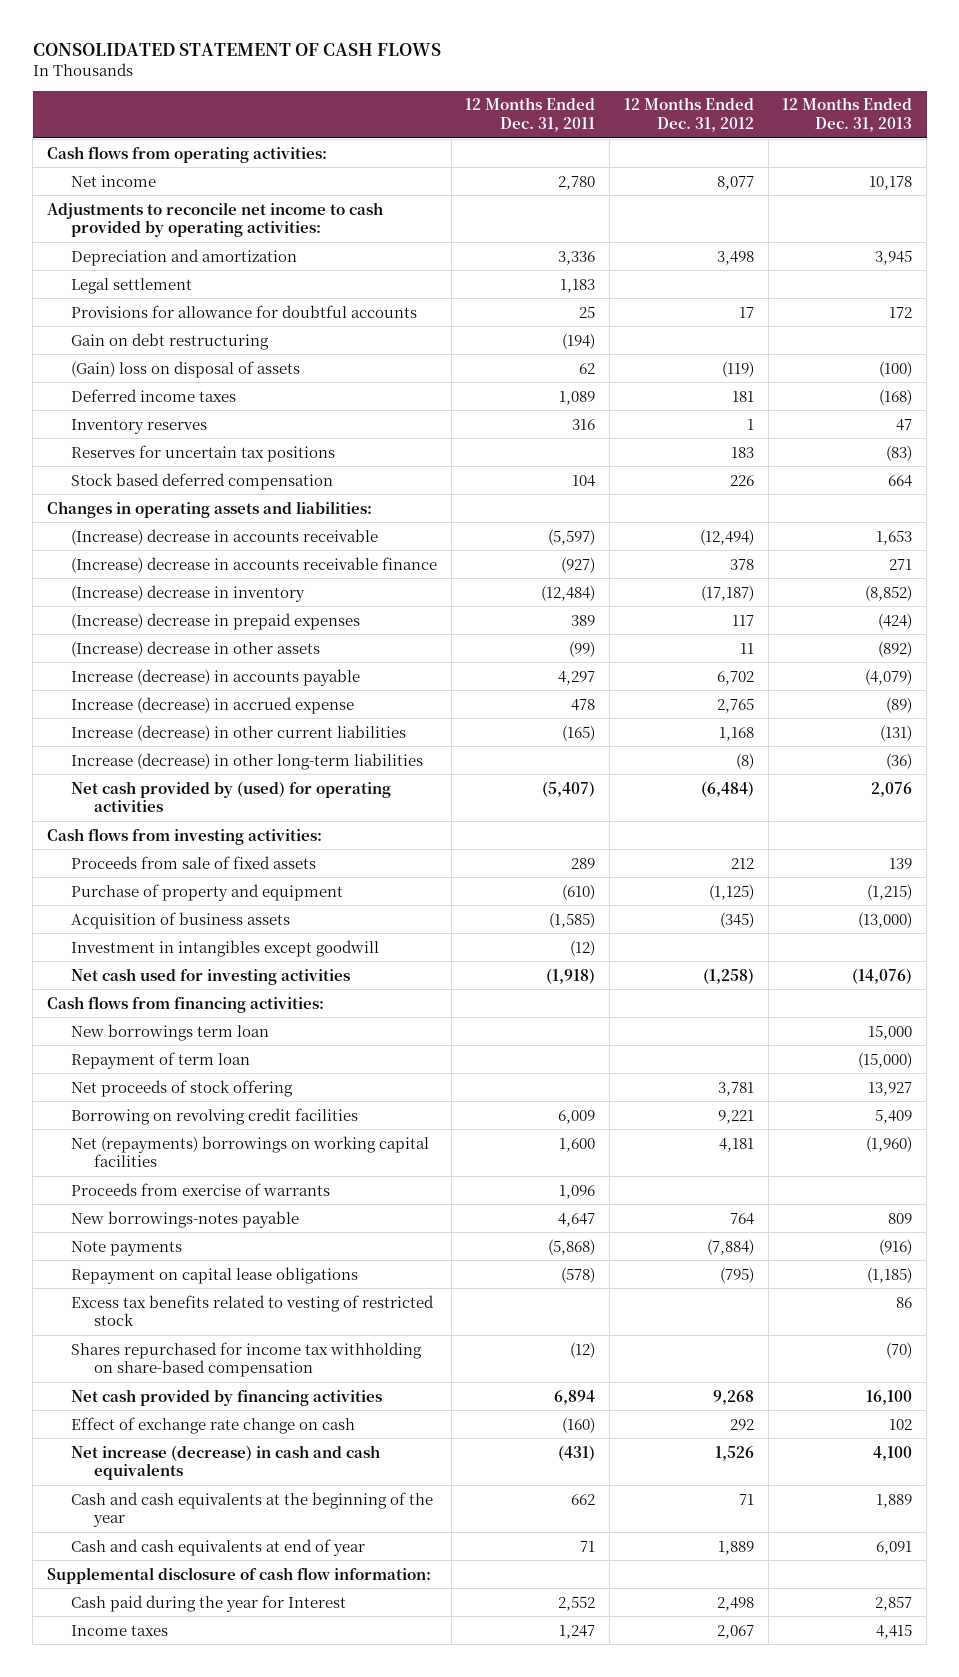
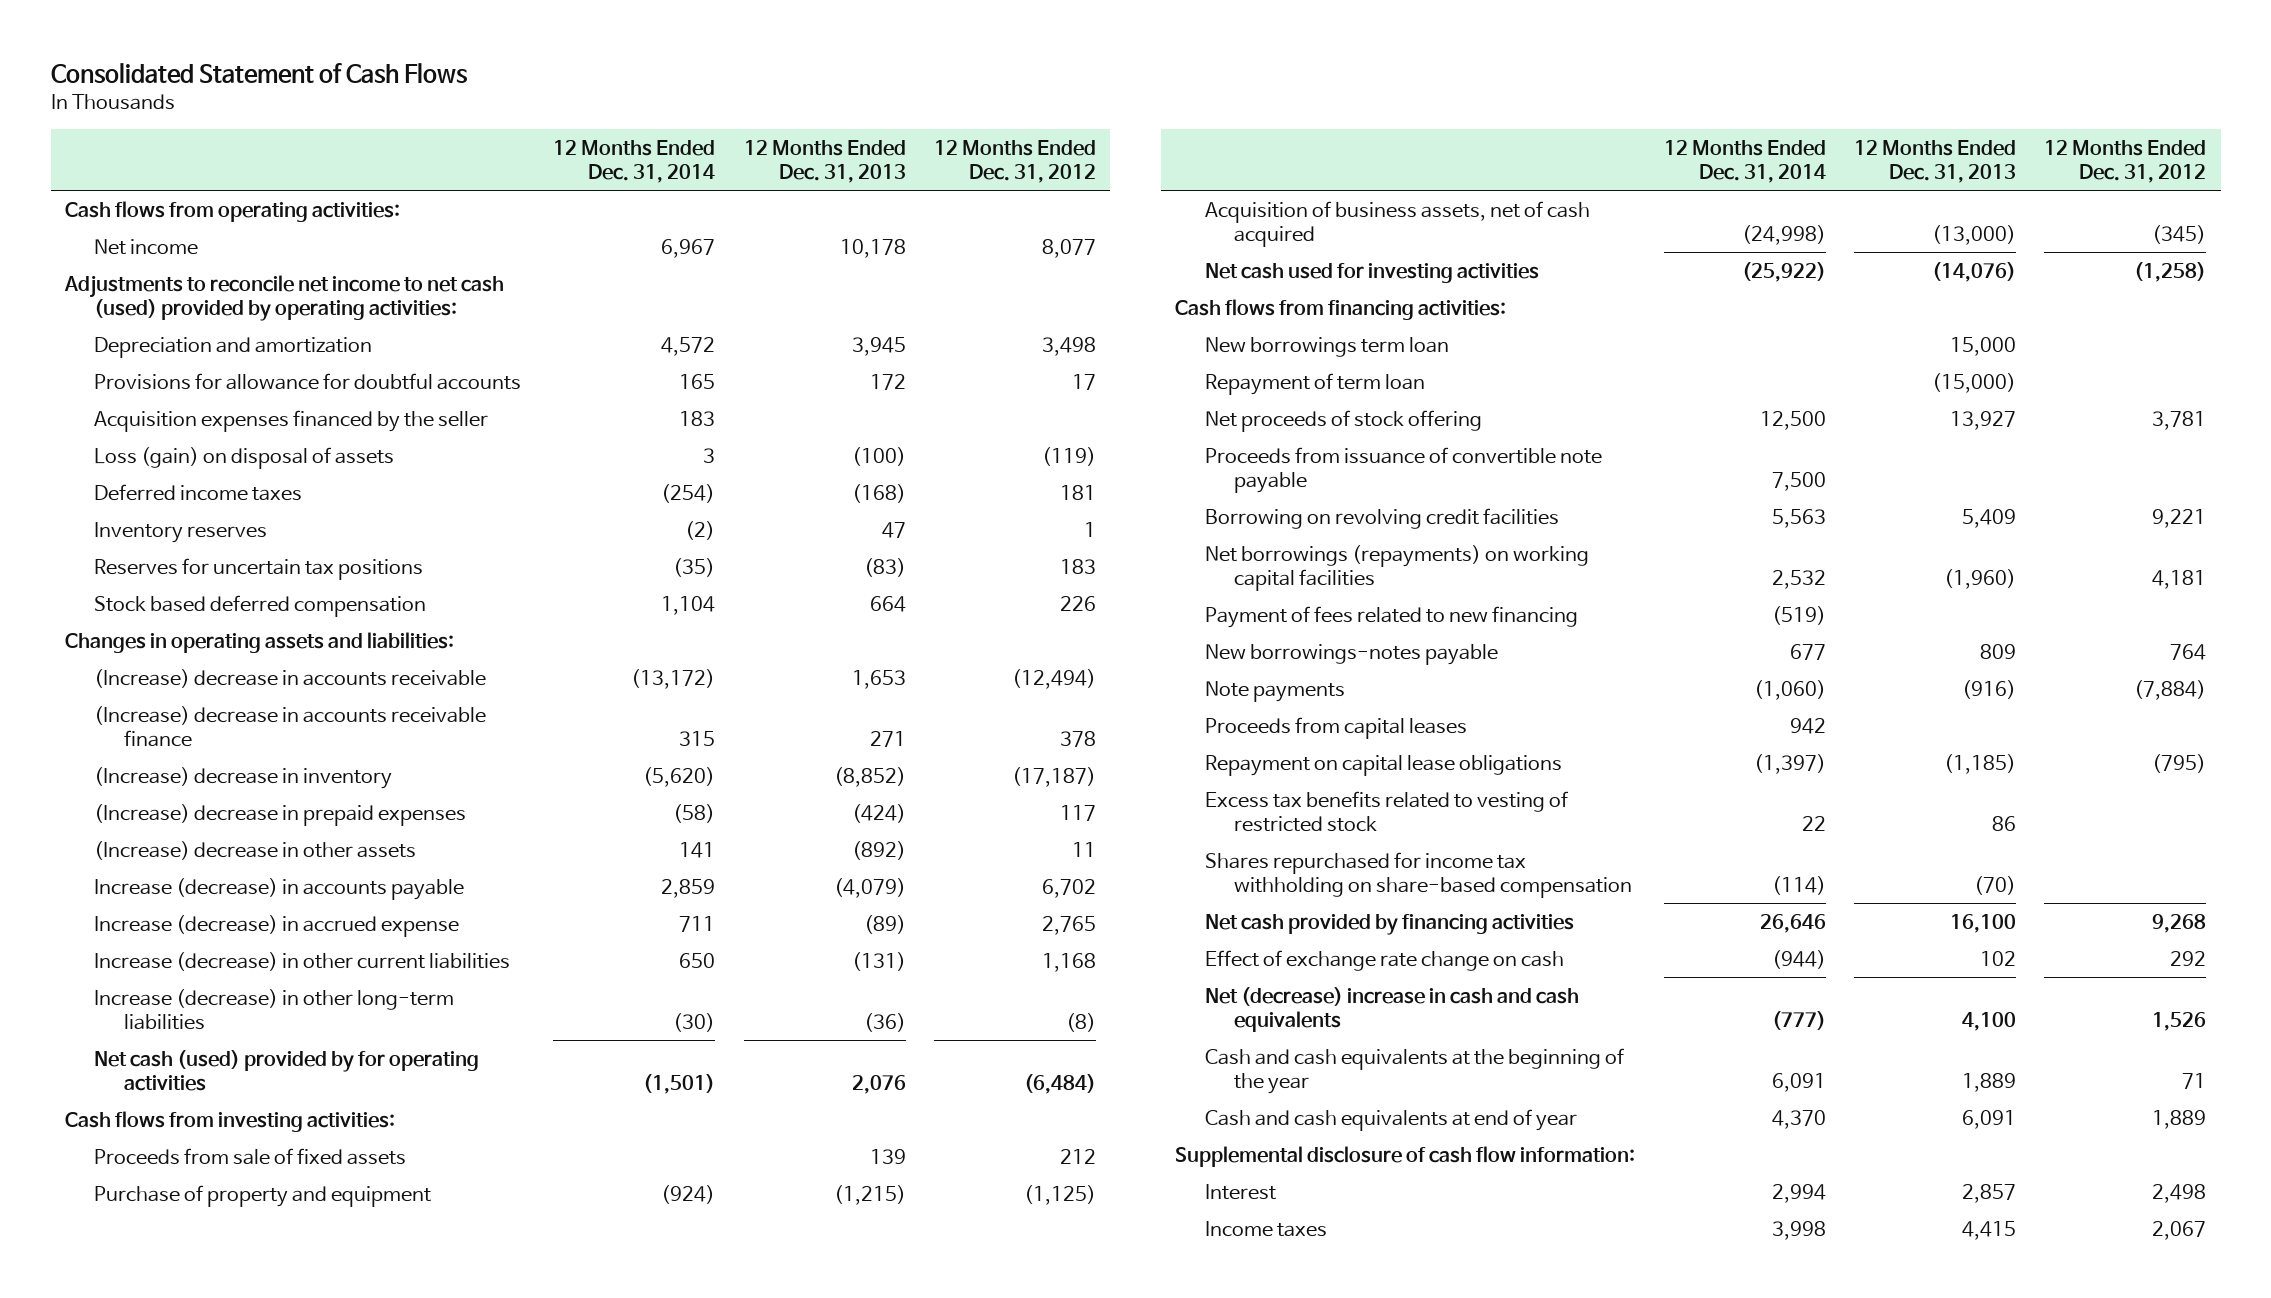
- CONSOLIDATED STATEMENT OF CASH FLOWS
+ Consolidated Statement of Cash Flows
- | 12 Months Ended Dec. 31, 2011 | 12 Months Ended Dec. 31, 2012 | 12 Months Ended Dec. 31, 2013
+ | 12 Months Ended Dec. 31, 2014 | 12 Months Ended Dec. 31, 2013 | 12 Months Ended Dec. 31, 2012
- Adjustments to reconcile net income to cash provided by operating activities:
+ Adjustments to reconcile net income to net cash (used) provided by operating activities:
- Legal settlement | 1,183 | |
- Gain on debt restructuring | (194) | |
- (Gain) loss on disposal of assets | 62 | (119) | (100)
+ Acquisition expenses financed by the seller | 183 | |
+ Loss (gain) on disposal of assets | 3 | (100) | (119)
- Net cash provided by (used) for operating activities | (5,407) | (6,484) | 2,076
+ Net cash (used) provided by for operating activities | (1,501) | 2,076 | (6,484)
- Acquisition of business assets | (1,585) | (345) | (13,000)
- Investment in intangibles except goodwill | (12) | |
+ Acquisition of business assets, net of cash acquired | (24,998) | (13,000) | (345)
+ Proceeds from issuance of convertible note payable | 7,500 | |
- Net (repayments) borrowings on working capital facilities | 1,600 | 4,181 | (1,960)
- Proceeds from exercise of warrants | 1,096 | |
+ Net borrowings (repayments) on working capital facilities | 2,532 | (1,960) | 4,181
+ Payment of fees related to new financing | (519) | |
+ Proceeds from capital leases | 942 | |
- Net increase (decrease) in cash and cash equivalents | (431) | 1,526 | 4,100
+ Net (decrease) increase in cash and cash equivalents | (777) | 4,100 | 1,526
- Cash paid during the year for Interest | 2,552 | 2,498 | 2,857
+ Interest | 2,994 | 2,857 | 2,498

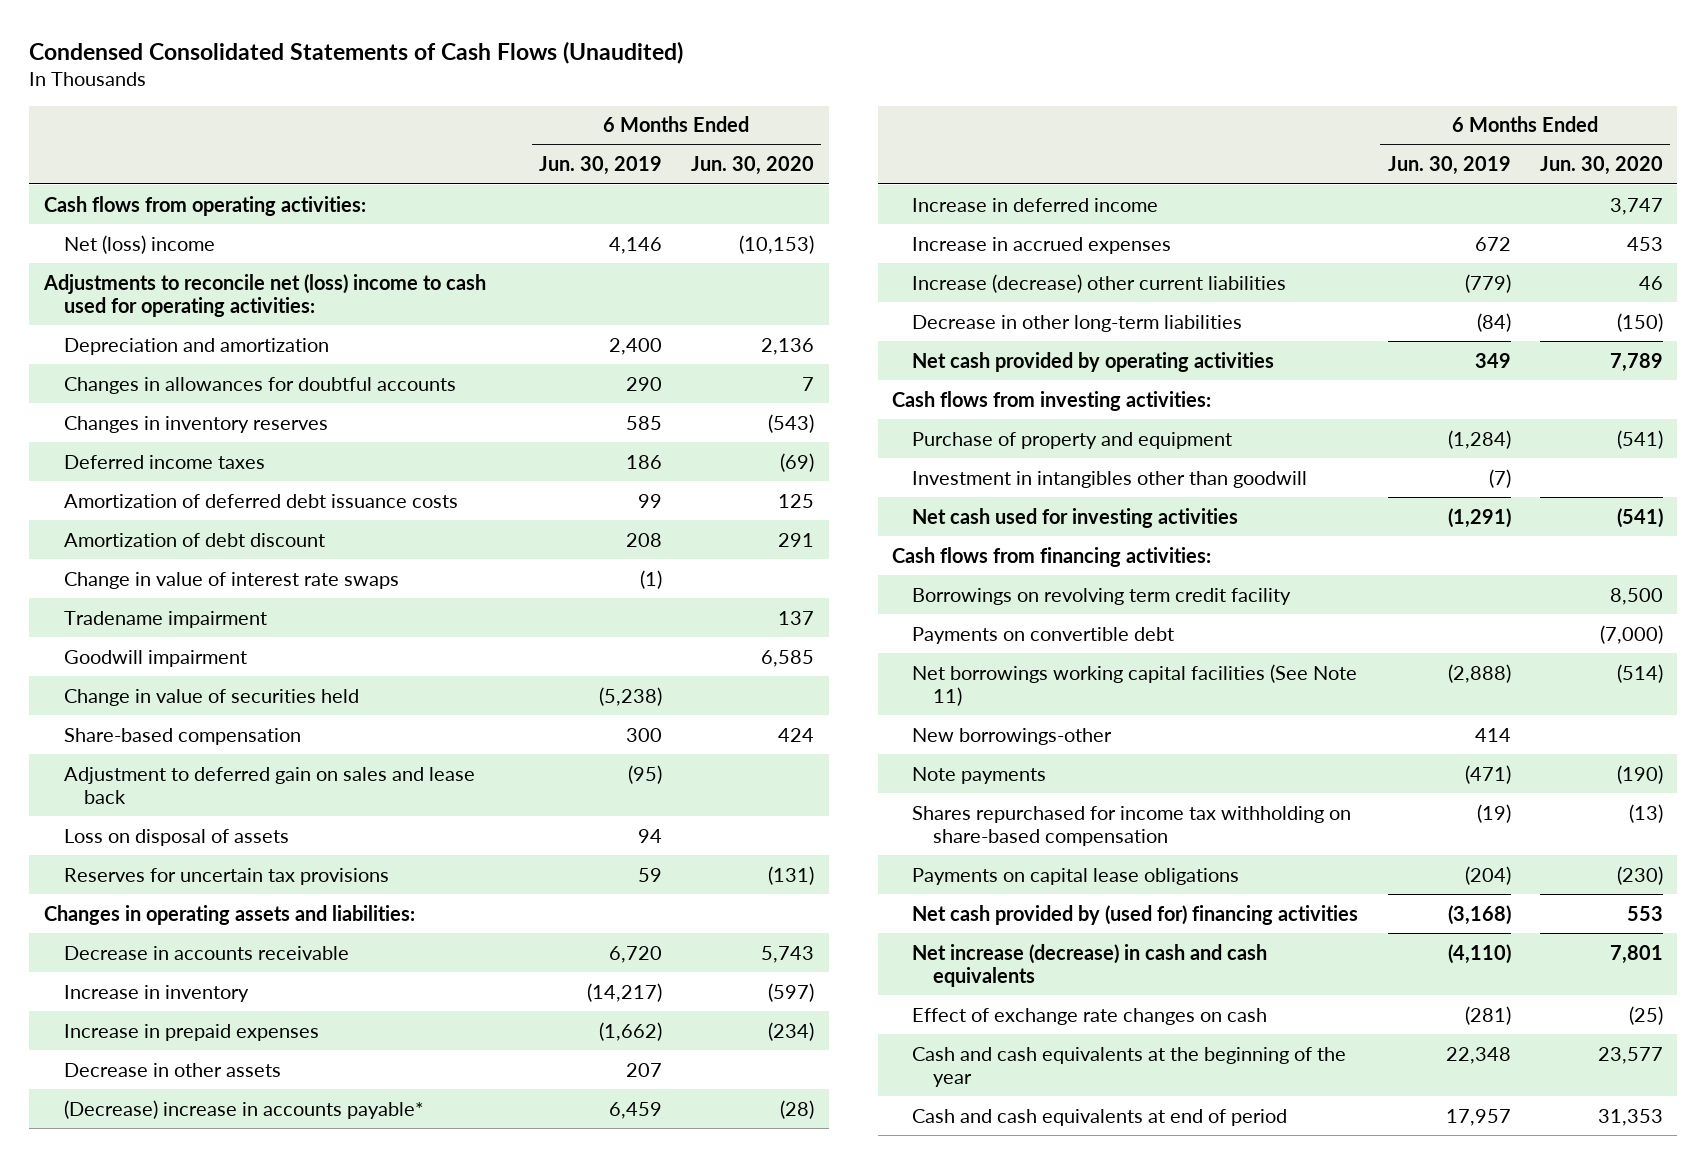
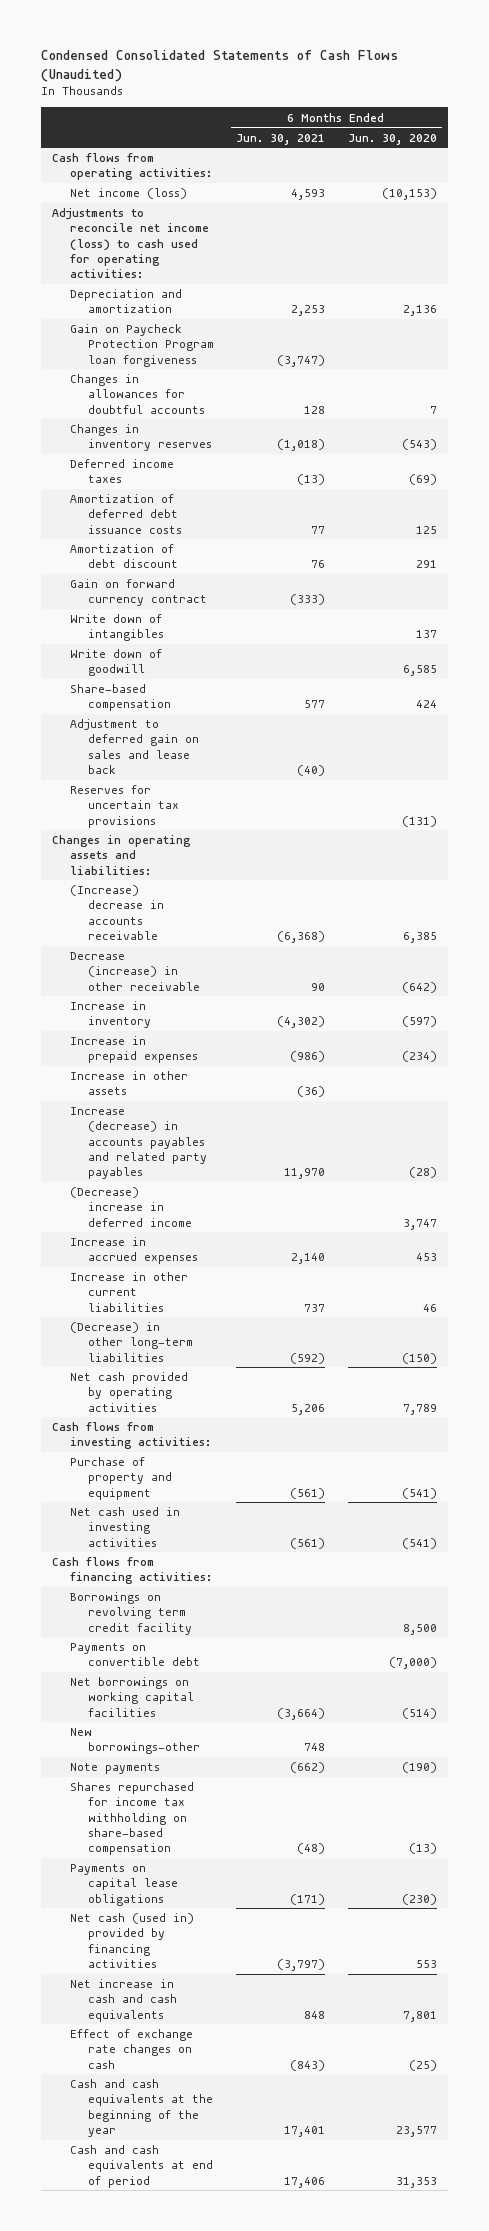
- | 6 Months Ended Jun. 30, 2019 | 6 Months Ended Jun. 30, 2020
+ | 6 Months Ended Jun. 30, 2021 | 6 Months Ended Jun. 30, 2020
- Net (loss) income | 4,146 | (10,153)
- Adjustments to reconcile net (loss) income to cash used for operating activities:
+ Net income (loss) | 4,593 | (10,153)
+ Adjustments to reconcile net income (loss) to cash used for operating activities:
+ Gain on Paycheck Protection Program loan forgiveness | (3,747) |
- Change in value of interest rate swaps | (1) |
- Tradename impairment | | 137
- Goodwill impairment | | 6,585
- Change in value of securities held | (5,238) |
+ Gain on forward currency contract | (333) |
+ Write down of intangibles | | 137
+ Write down of goodwill | | 6,585
- Loss on disposal of assets | 94 |
- Decrease in accounts receivable | 6,720 | 5,743
+ (Increase) decrease in accounts receivable | (6,368) | 6,385
+ Decrease (increase) in other receivable | 90 | (642)
- Decrease in other assets | 207 |
- (Decrease) increase in accounts payable* | 6,459 | (28)
- Increase in deferred income | | 3,747
+ Increase in other assets | (36) |
+ Increase (decrease) in accounts payables and related party payables | 11,970 | (28)
+ (Decrease) increase in deferred income | | 3,747
- Increase (decrease) other current liabilities | (779) | 46
- Decrease in other long-term liabilities | (84) | (150)
+ Increase in other current liabilities | 737 | 46
+ (Decrease) in other long-term liabilities | (592) | (150)
- Investment in intangibles other than goodwill | (7) |
- Net cash used for investing activities | (1,291) | (541)
+ Net cash used in investing activities | (561) | (541)
- Net borrowings working capital facilities (See Note 11) | (2,888) | (514)
+ Net borrowings on working capital facilities | (3,664) | (514)
- Net cash provided by (used for) financing activities | (3,168) | 553
- Net increase (decrease) in cash and cash equivalents | (4,110) | 7,801
+ Net cash (used in) provided by financing activities | (3,797) | 553
+ Net increase in cash and cash equivalents | 848 | 7,801

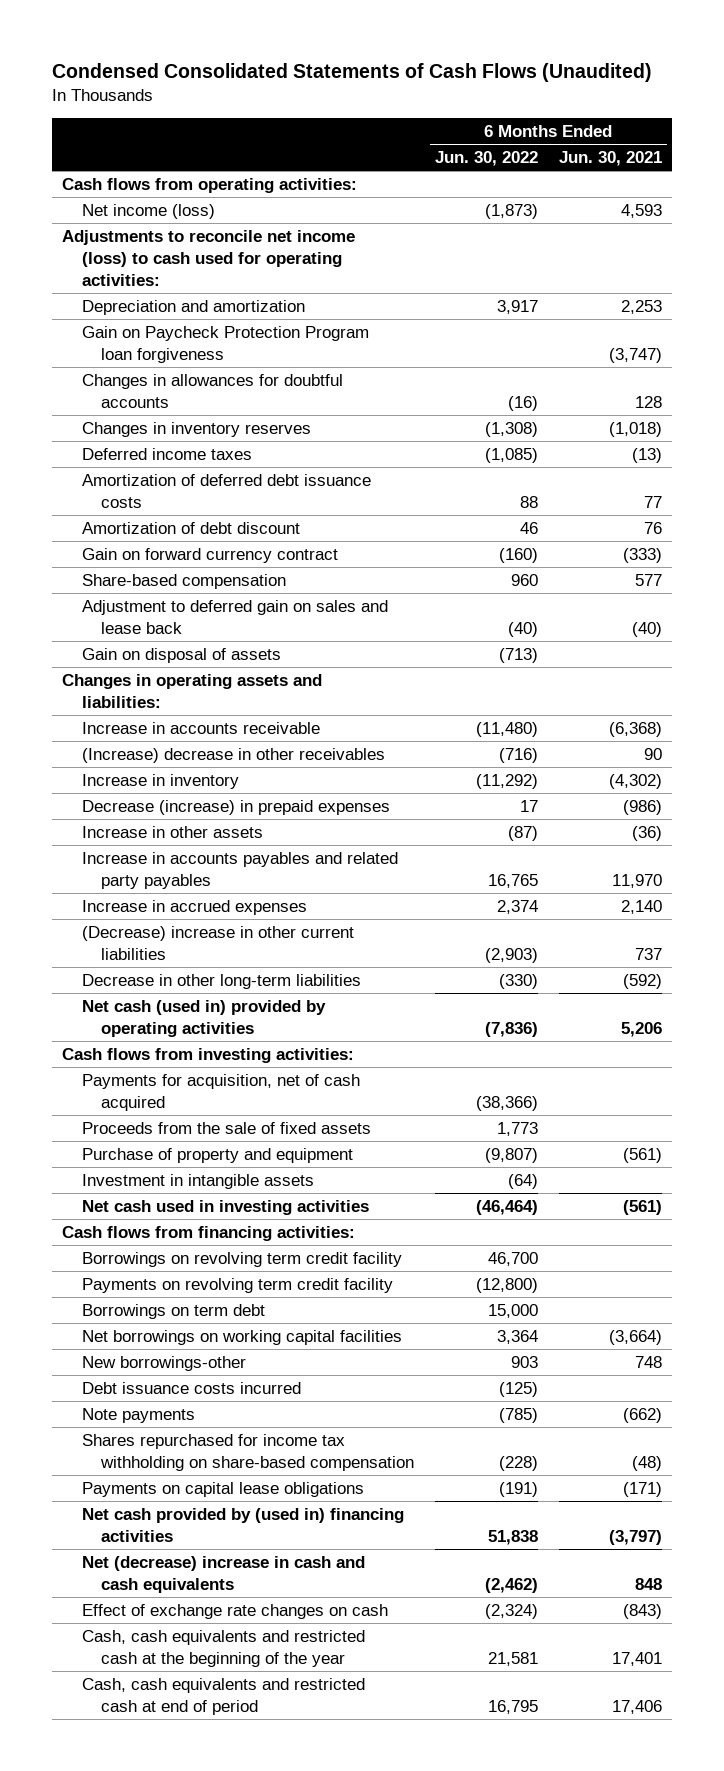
- | 6 Months Ended Jun. 30, 2021 | 6 Months Ended Jun. 30, 2020
+ | 6 Months Ended Jun. 30, 2022 | 6 Months Ended Jun. 30, 2021
- Write down of intangibles | | 137
- Write down of goodwill | | 6,585
- Reserves for uncertain tax provisions | | (131)
+ Gain on disposal of assets | (713) |
- (Increase) decrease in accounts receivable | (6,368) | 6,385
- Decrease (increase) in other receivable | 90 | (642)
+ Increase in accounts receivable | (11,480) | (6,368)
+ (Increase) decrease in other receivables | (716) | 90
- Increase in prepaid expenses | (986) | (234)
+ Decrease (increase) in prepaid expenses | 17 | (986)
- Increase (decrease) in accounts payables and related party payables | 11,970 | (28)
- (Decrease) increase in deferred income | | 3,747
+ Increase in accounts payables and related party payables | 16,765 | 11,970
- Increase in other current liabilities | 737 | 46
- (Decrease) in other long-term liabilities | (592) | (150)
- Net cash provided by operating activities | 5,206 | 7,789
+ (Decrease) increase in other current liabilities | (2,903) | 737
+ Decrease in other long-term liabilities | (330) | (592)
+ Net cash (used in) provided by operating activities | (7,836) | 5,206
+ Payments for acquisition, net of cash acquired | (38,366) |
+ Proceeds from the sale of fixed assets | 1,773 |
+ Investment in intangible assets | (64) |
- Payments on convertible debt | | (7,000)
+ Payments on revolving term credit facility | (12,800) |
+ Borrowings on term debt | 15,000 |
+ Debt issuance costs incurred | (125) |
- Net cash (used in) provided by financing activities | (3,797) | 553
- Net increase in cash and cash equivalents | 848 | 7,801
+ Net cash provided by (used in) financing activities | 51,838 | (3,797)
+ Net (decrease) increase in cash and cash equivalents | (2,462) | 848
- Cash and cash equivalents at the beginning of the year | 17,401 | 23,577
- Cash and cash equivalents at end of period | 17,406 | 31,353
+ Cash, cash equivalents and restricted cash at the beginning of the year | 21,581 | 17,401
+ Cash, cash equivalents and restricted cash at end of period | 16,795 | 17,406

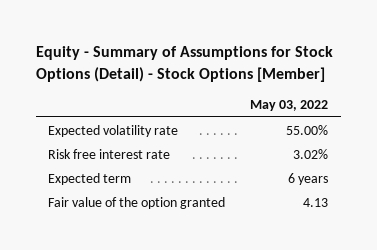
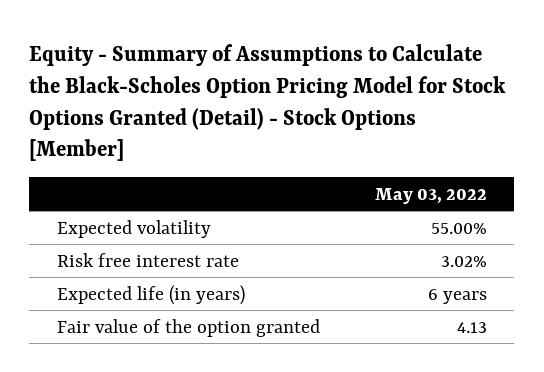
- Equity - Summary of Assumptions for Stock Options (Detail) - Stock Options [Member]
+ Equity - Summary of Assumptions to Calculate the Black-Scholes Option Pricing Model for Stock Options Granted (Detail) - Stock Options [Member]
- Expected volatility rate | 55.00%
+ Expected volatility | 55.00%
- Expected term | 6 years
+ Expected life (in years) | 6 years

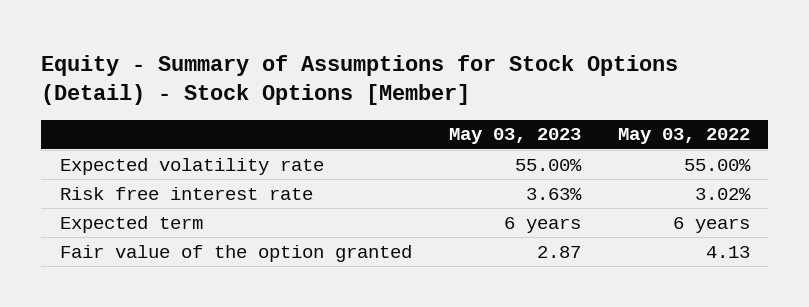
- Equity - Summary of Assumptions to Calculate the Black-Scholes Option Pricing Model for Stock Options Granted (Detail) - Stock Options [Member]
+ Equity - Summary of Assumptions for Stock Options (Detail) - Stock Options [Member]
- | May 03, 2022
+ | May 03, 2023 | May 03, 2022
- Expected volatility | 55.00%
+ Expected volatility rate | 55.00% | 55.00%
- Expected life (in years) | 6 years
+ Expected term | 6 years | 6 years

